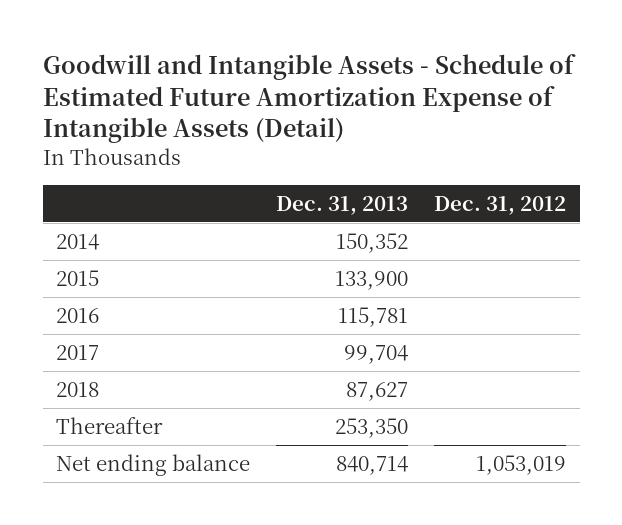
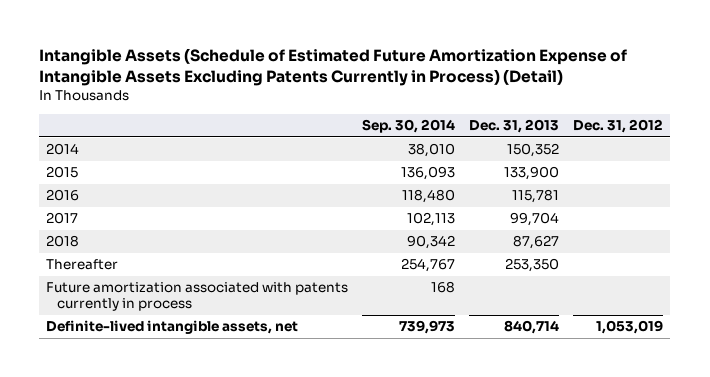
- Goodwill and Intangible Assets - Schedule of Estimated Future Amortization Expense of Intangible Assets (Detail)
+ Intangible Assets (Schedule of Estimated Future Amortization Expense of Intangible Assets Excluding Patents Currently in Process) (Detail)
- | Dec. 31, 2013 | Dec. 31, 2012
+ | Sep. 30, 2014 | Dec. 31, 2013 | Dec. 31, 2012
- Net ending balance | 840,714 | 1,053,019
+ Future amortization associated with patents currently in process | 168 | |
+ Definite-lived intangible assets, net | 739,973 | 840,714 | 1,053,019

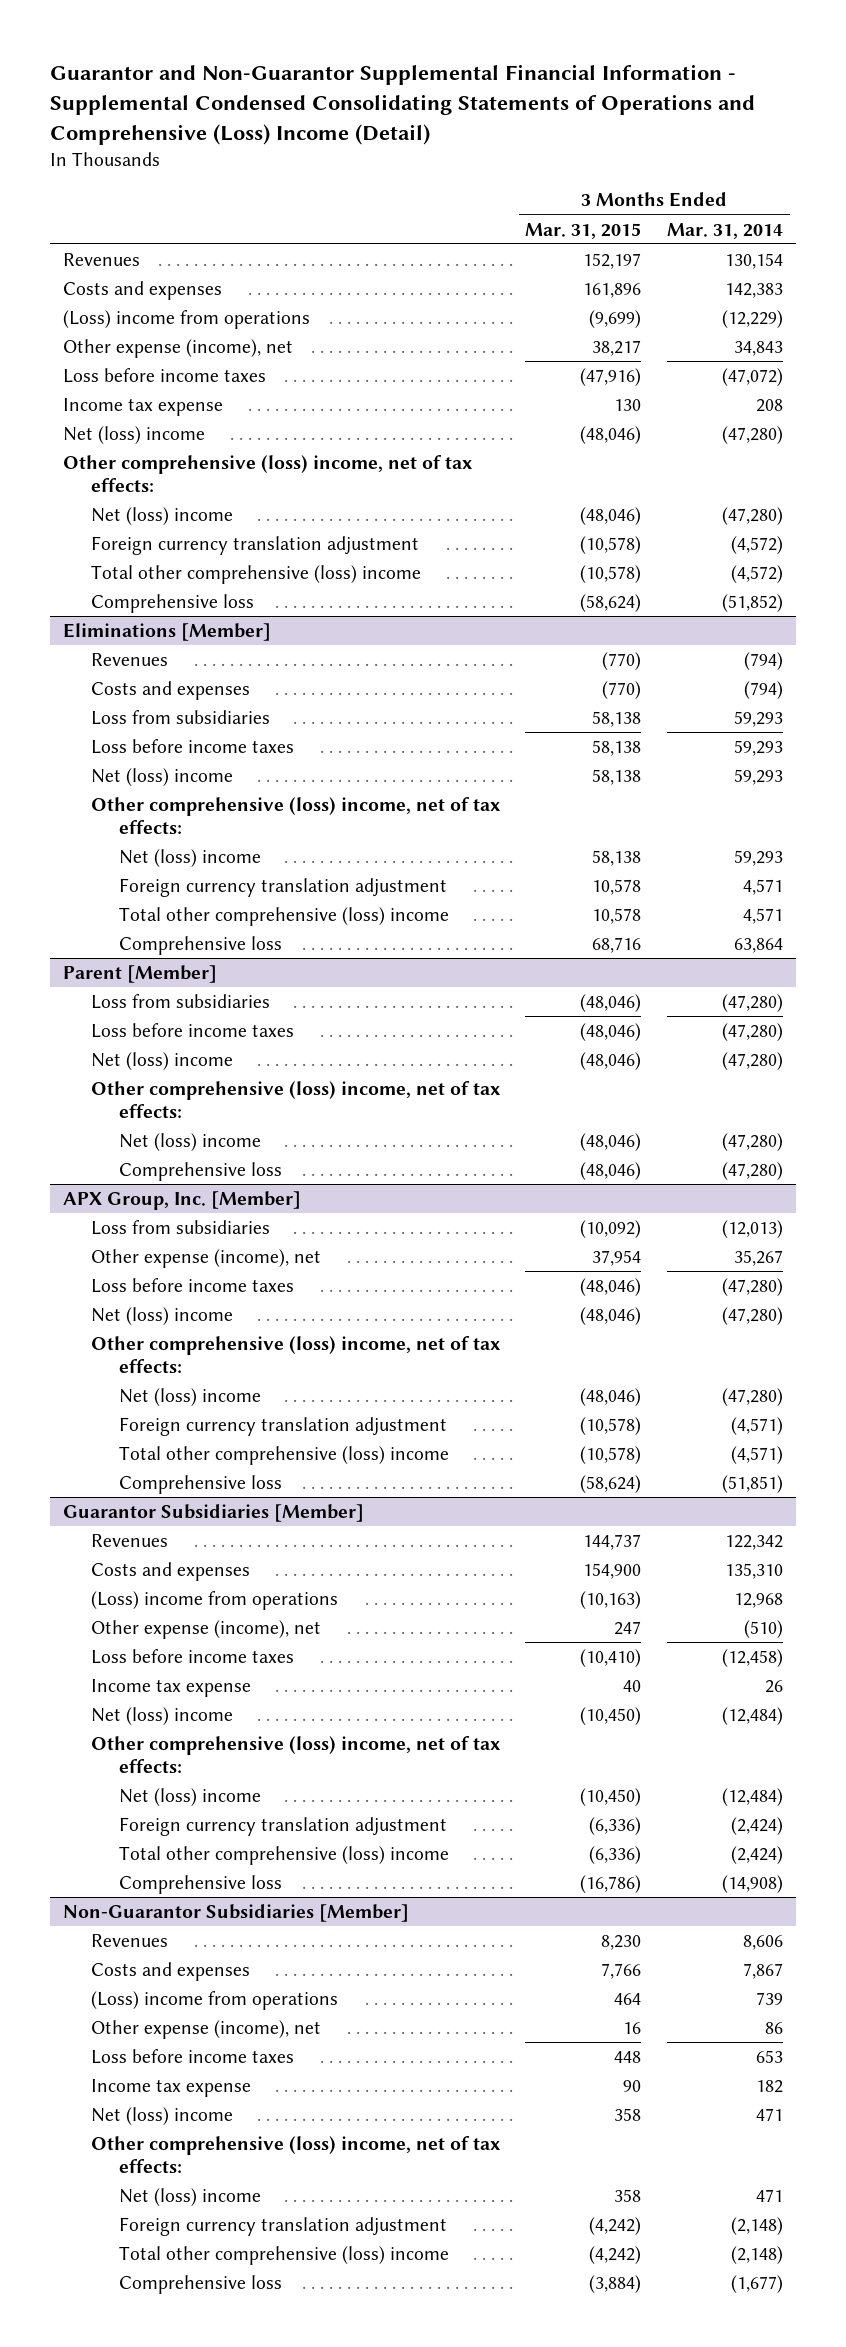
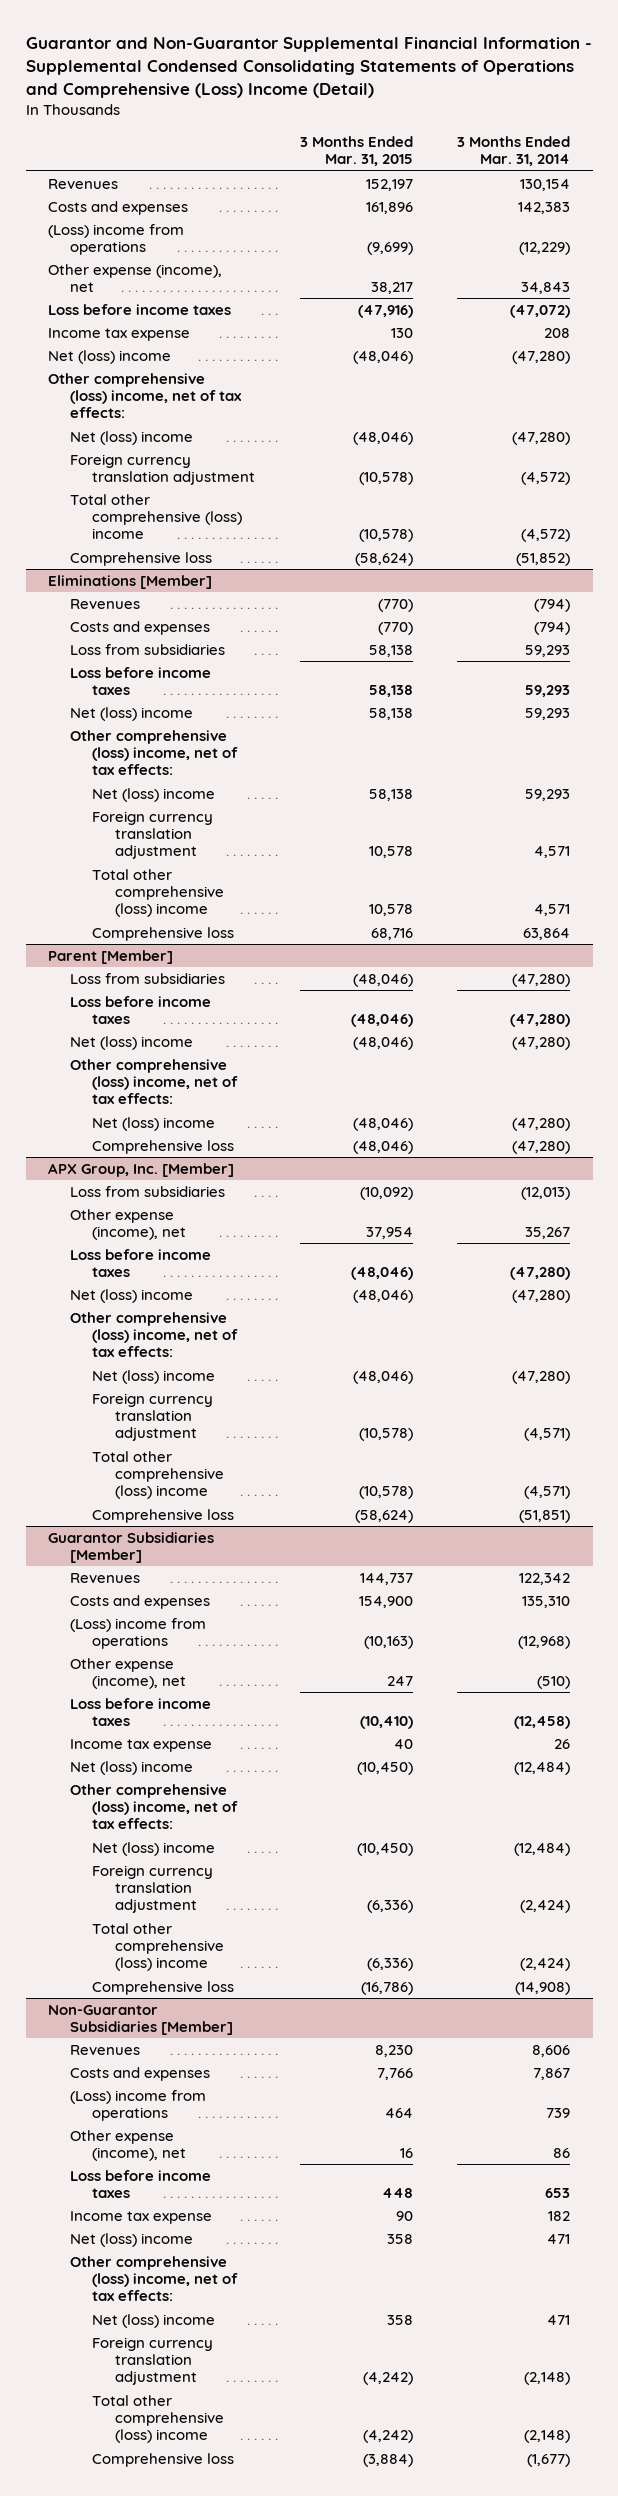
@ Guarantor Subsidiaries [Member]
- (Loss) income from operations | (10,163) | 12,968
+ (Loss) income from operations | (10,163) | (12,968)

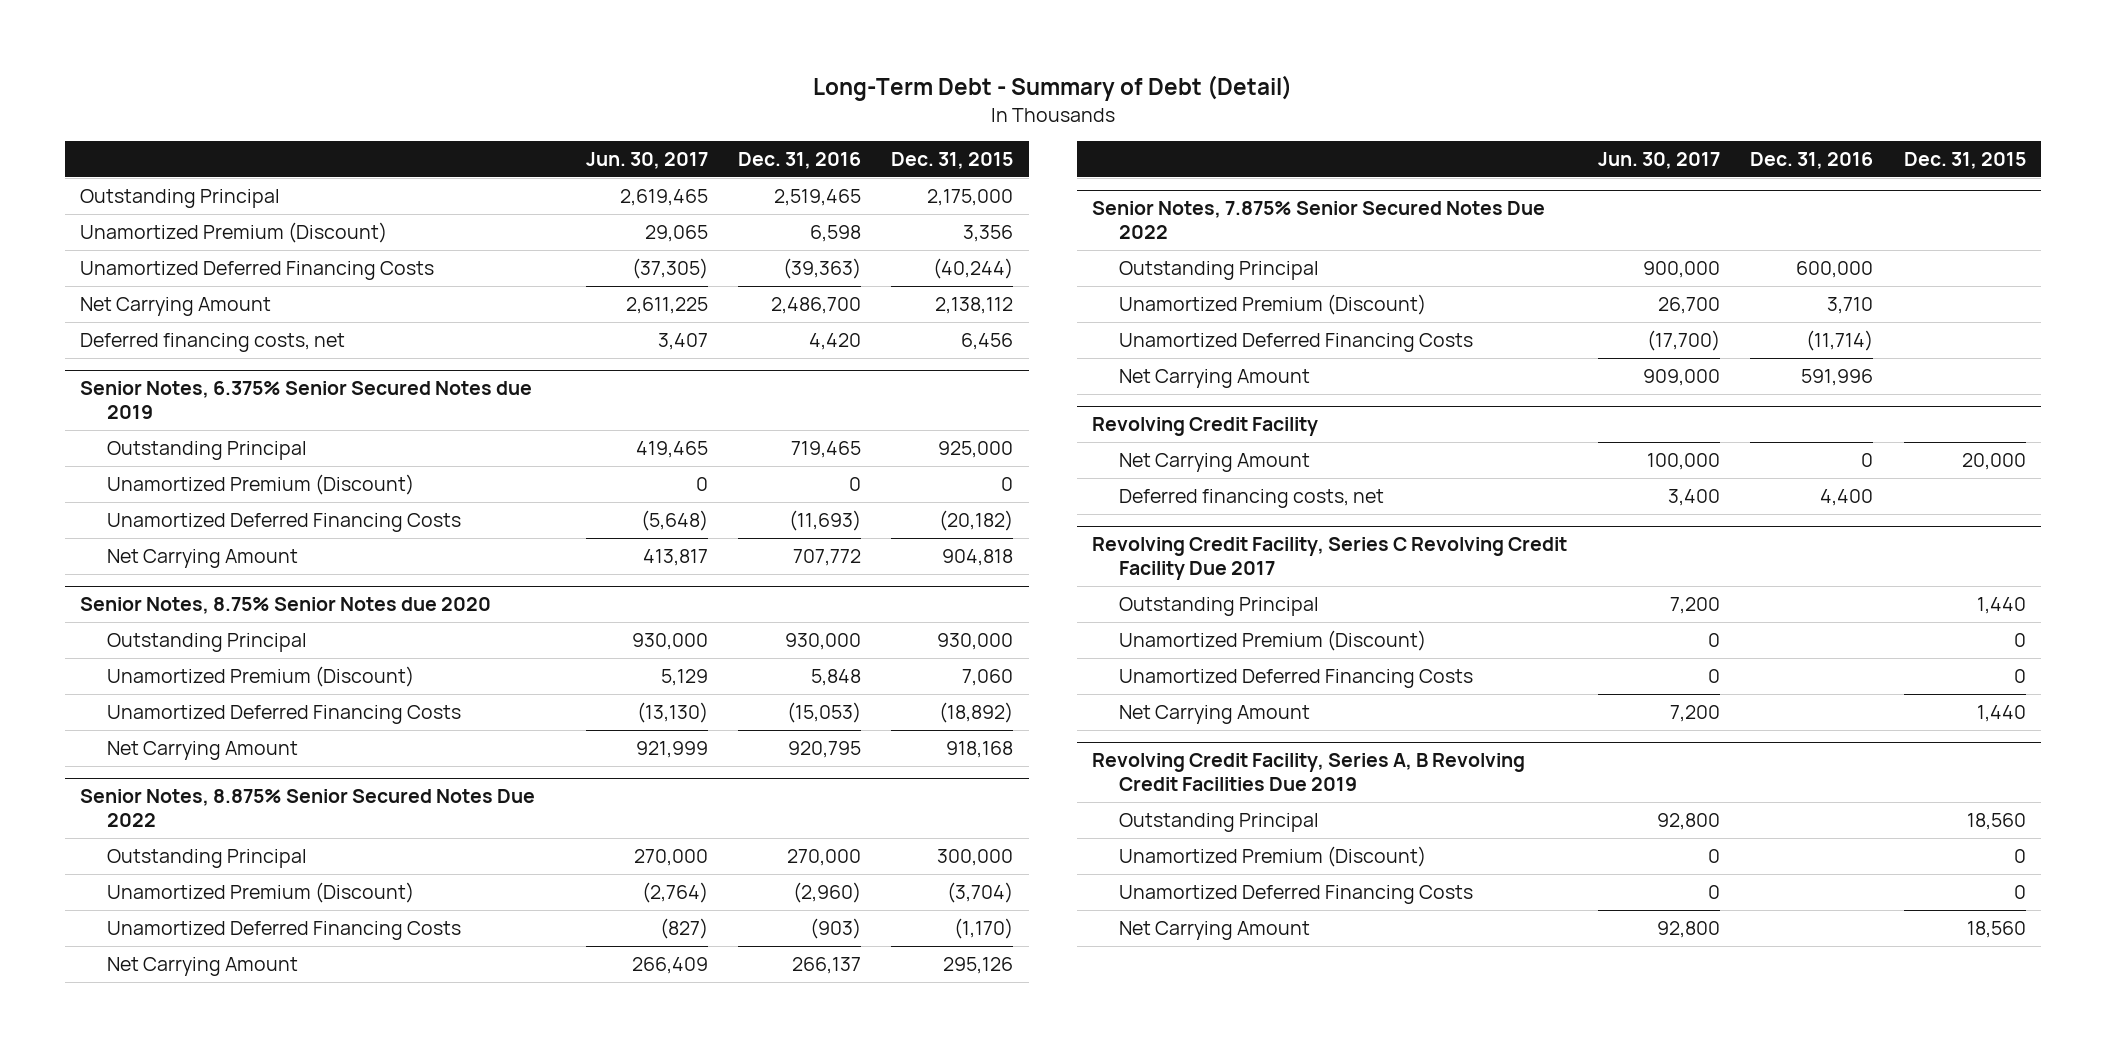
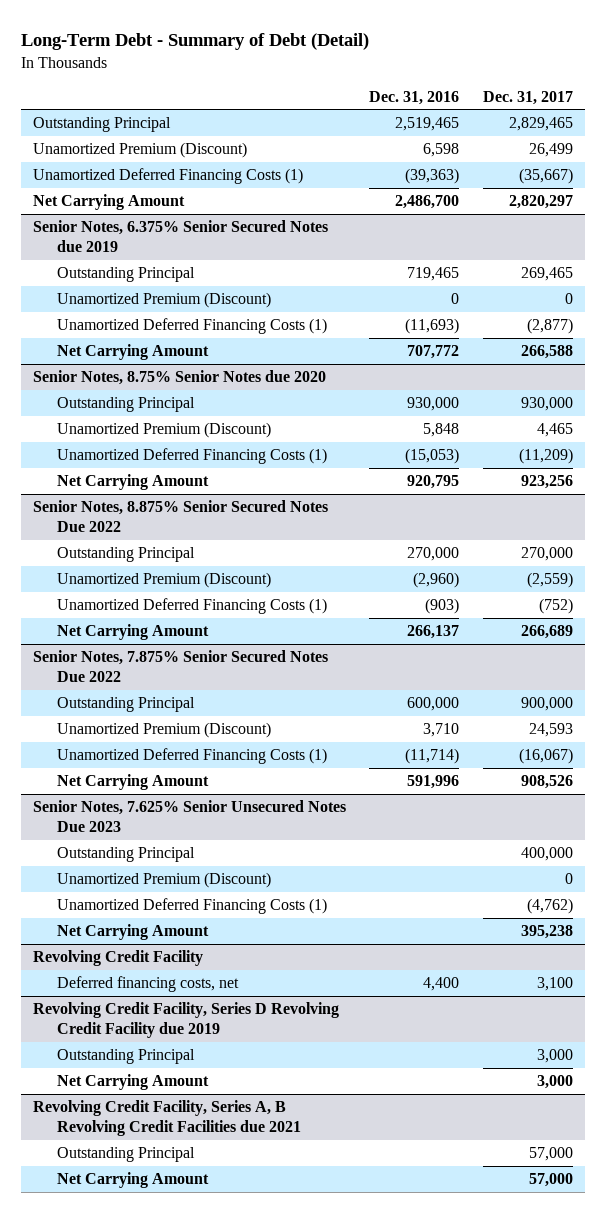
- | Jun. 30, 2017 | Dec. 31, 2016 | Dec. 31, 2015
+ | Dec. 31, 2016 | Dec. 31, 2017
- Unamortized Deferred Financing Costs | (37,305) | (39,363) | (40,244)
+ Unamortized Deferred Financing Costs (1) | (39,363) | (35,667)
- Deferred financing costs, net | 3,407 | 4,420 | 6,456
@ Senior Notes, 6.375% Senior Secured Notes due 2019
- Unamortized Deferred Financing Costs | (5,648) | (11,693) | (20,182)
+ Unamortized Deferred Financing Costs (1) | (11,693) | (2,877)
@ Senior Notes, 8.75% Senior Notes due 2020
- Unamortized Deferred Financing Costs | (13,130) | (15,053) | (18,892)
+ Unamortized Deferred Financing Costs (1) | (15,053) | (11,209)
@ Senior Notes, 8.875% Senior Secured Notes Due 2022
- Unamortized Deferred Financing Costs | (827) | (903) | (1,170)
+ Unamortized Deferred Financing Costs (1) | (903) | (752)
@ Senior Notes, 7.875% Senior Secured Notes Due 2022
- Unamortized Deferred Financing Costs | (17,700) | (11,714) |
+ Unamortized Deferred Financing Costs (1) | (11,714) | (16,067)
+ Senior Notes, 7.625% Senior Unsecured Notes Due 2023
+ Outstanding Principal | | 400,000
+ Unamortized Premium (Discount) | | 0
+ Unamortized Deferred Financing Costs (1) | | (4,762)
+ Net Carrying Amount | | 395,238
@ Revolving Credit Facility
- Net Carrying Amount | 100,000 | 0 | 20,000
- Revolving Credit Facility, Series C Revolving Credit Facility Due 2017
+ Revolving Credit Facility, Series D Revolving Credit Facility due 2019
- Unamortized Premium (Discount) | 0 | | 0
- Unamortized Deferred Financing Costs | 0 | | 0
- Revolving Credit Facility, Series A, B Revolving Credit Facilities Due 2019
+ Revolving Credit Facility, Series A, B Revolving Credit Facilities due 2021
- Unamortized Premium (Discount) | 0 | | 0
- Unamortized Deferred Financing Costs | 0 | | 0

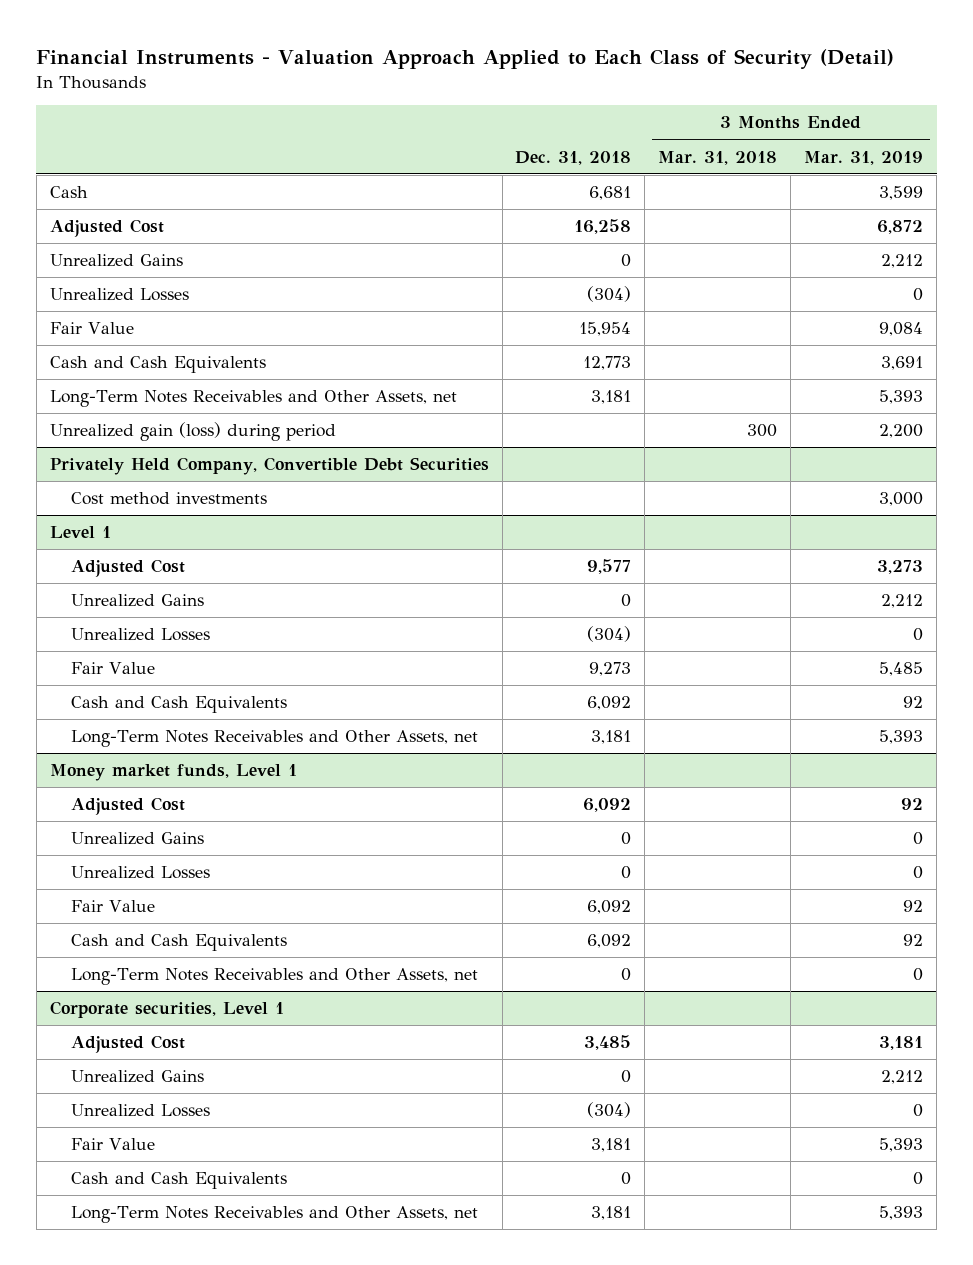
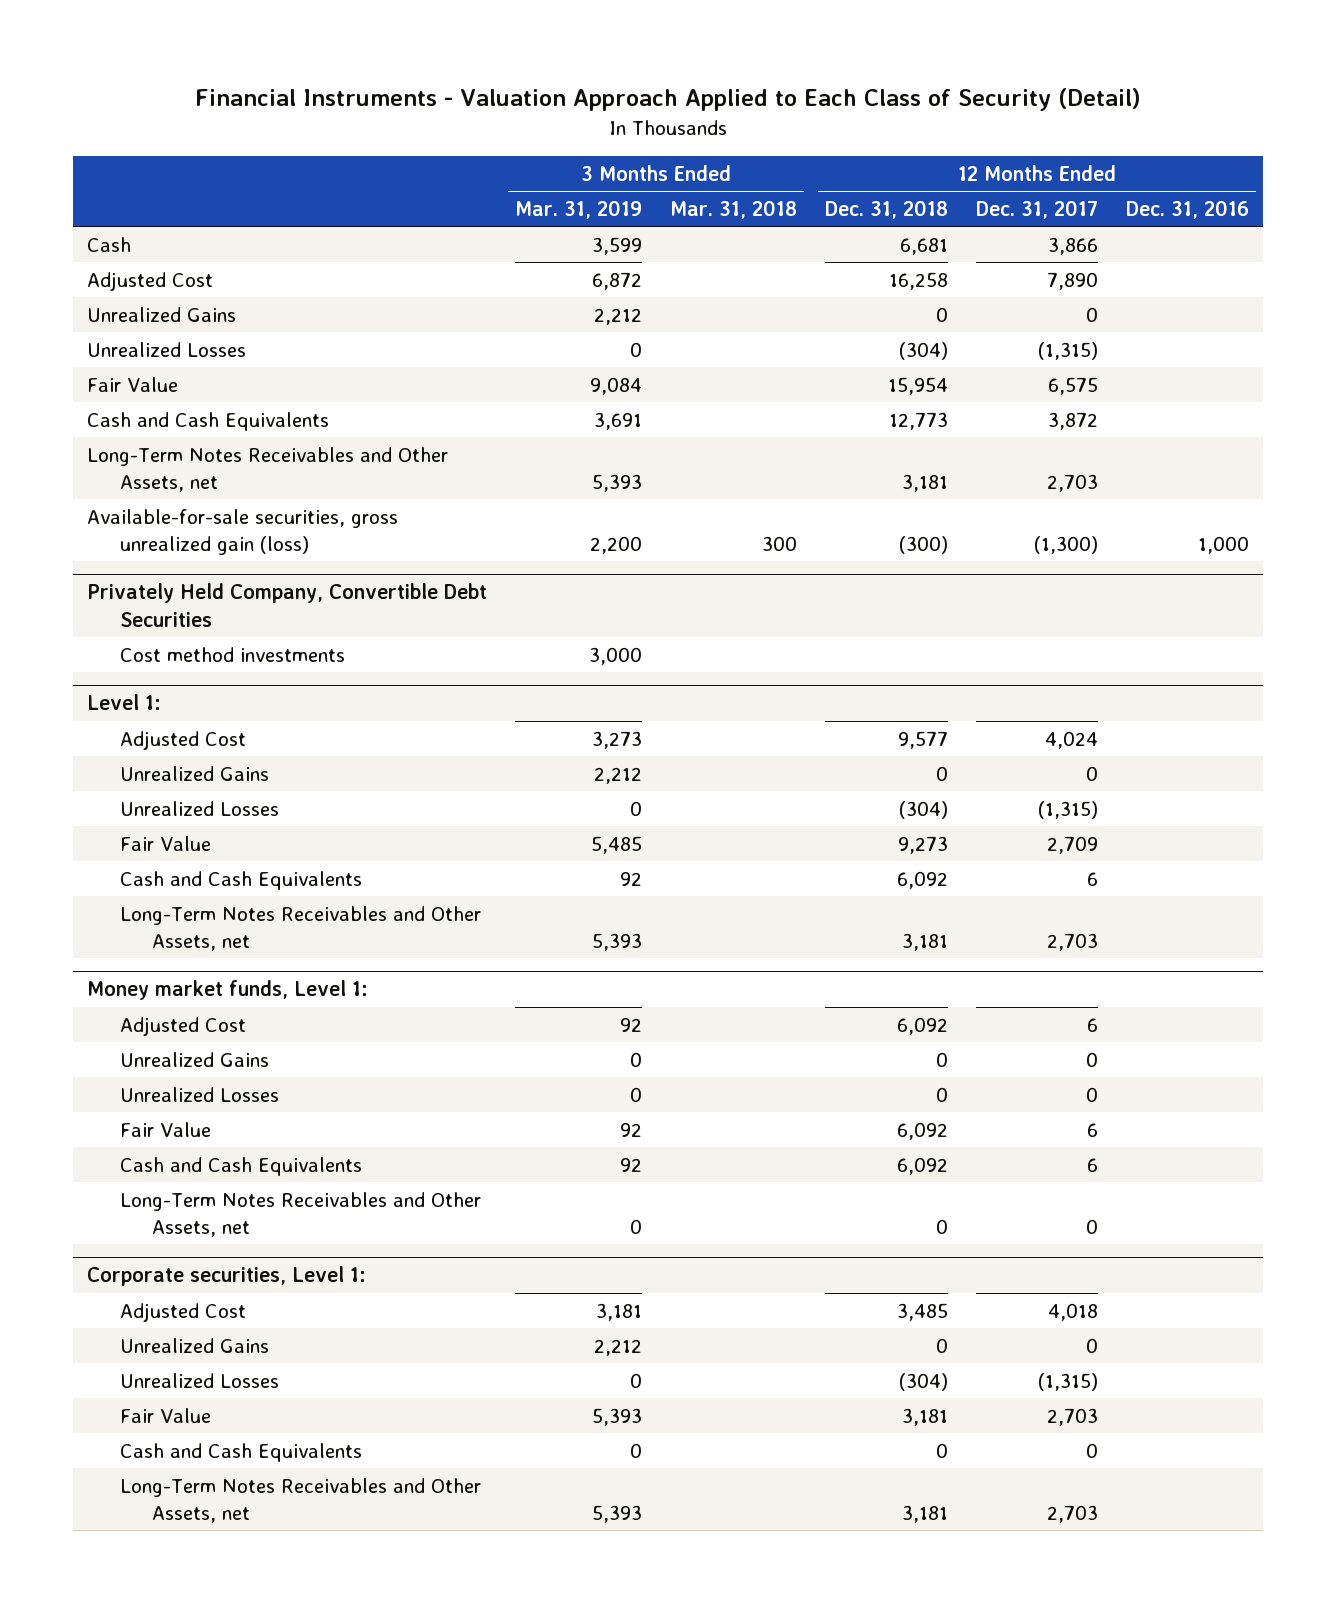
- | Dec. 31, 2018 | 3 Months Ended Mar. 31, 2018 | 3 Months Ended Mar. 31, 2019
+ | 3 Months Ended Mar. 31, 2019 | 3 Months Ended Mar. 31, 2018 | 12 Months Ended Dec. 31, 2018 | 12 Months Ended Dec. 31, 2017 | 12 Months Ended Dec. 31, 2016
- Unrealized gain (loss) during period | | 300 | 2,200
+ Available-for-sale securities, gross unrealized gain (loss) | 2,200 | 300 | (300) | (1,300) | 1,000
- Level 1
+ Level 1:
- Money market funds, Level 1
+ Money market funds, Level 1:
- Corporate securities, Level 1
+ Corporate securities, Level 1:

